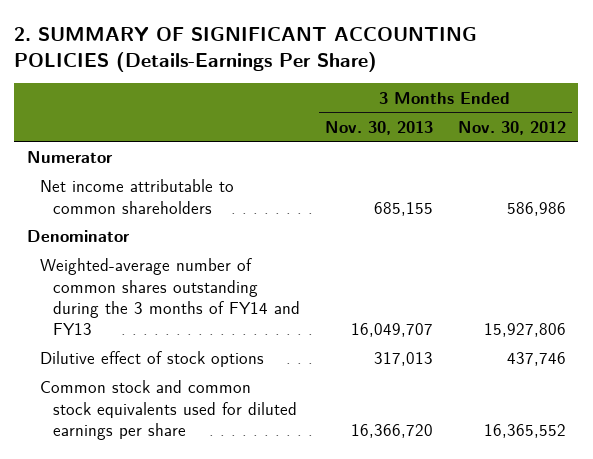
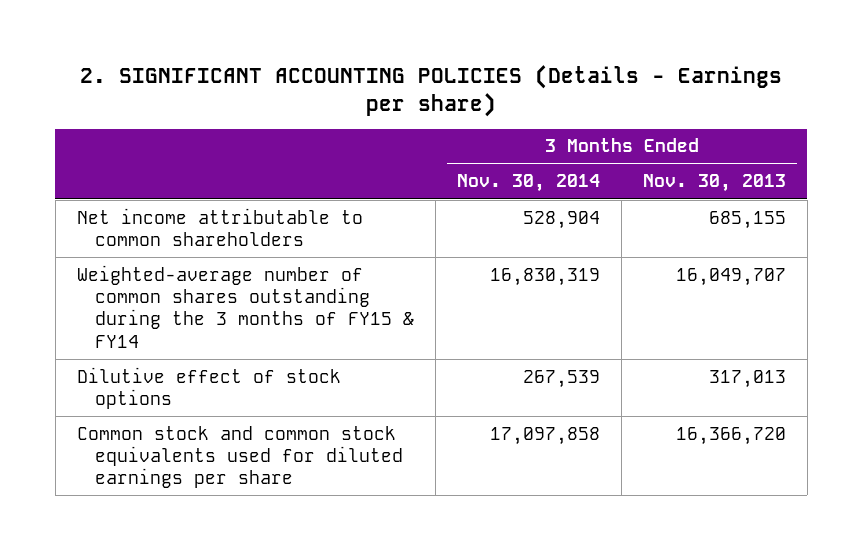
- 2. SUMMARY OF SIGNIFICANT ACCOUNTING POLICIES (Details-Earnings Per Share)
+ 2. SIGNIFICANT ACCOUNTING POLICIES (Details - Earnings per share)
- | 3 Months Ended Nov. 30, 2013 | 3 Months Ended Nov. 30, 2012
+ | 3 Months Ended Nov. 30, 2014 | 3 Months Ended Nov. 30, 2013
- Numerator
- Denominator
- Weighted-average number of common shares outstanding during the 3 months of FY14 and FY13 | 16,049,707 | 15,927,806
+ Weighted-average number of common shares outstanding during the 3 months of FY15 & FY14 | 16,830,319 | 16,049,707

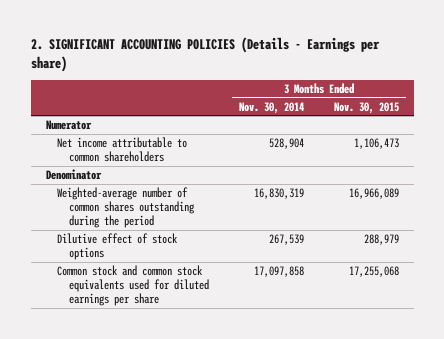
- | 3 Months Ended Nov. 30, 2014 | 3 Months Ended Nov. 30, 2013
+ | 3 Months Ended Nov. 30, 2014 | 3 Months Ended Nov. 30, 2015
+ Numerator
- Weighted-average number of common shares outstanding during the 3 months of FY15 & FY14 | 16,830,319 | 16,049,707
+ Denominator
+ Weighted-average number of common shares outstanding during the period | 16,830,319 | 16,966,089

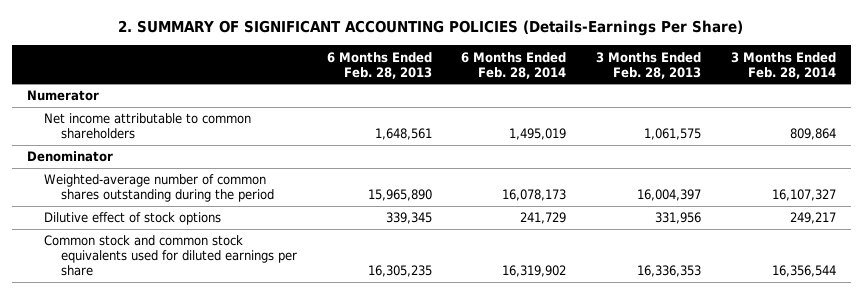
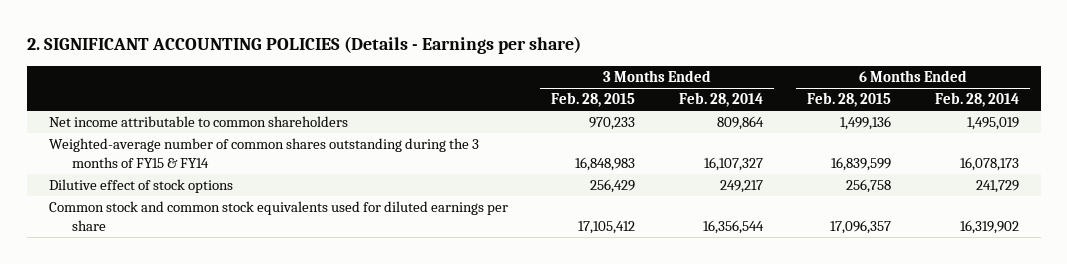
- 2. SUMMARY OF SIGNIFICANT ACCOUNTING POLICIES (Details-Earnings Per Share)
+ 2. SIGNIFICANT ACCOUNTING POLICIES (Details - Earnings per share)
- | 6 Months Ended Feb. 28, 2013 | 6 Months Ended Feb. 28, 2014 | 3 Months Ended Feb. 28, 2013 | 3 Months Ended Feb. 28, 2014
+ | 3 Months Ended Feb. 28, 2015 | 3 Months Ended Feb. 28, 2014 | 6 Months Ended Feb. 28, 2015 | 6 Months Ended Feb. 28, 2014
- Numerator
- Denominator
- Weighted-average number of common shares outstanding during the period | 15,965,890 | 16,078,173 | 16,004,397 | 16,107,327
+ Weighted-average number of common shares outstanding during the 3 months of FY15 & FY14 | 16,848,983 | 16,107,327 | 16,839,599 | 16,078,173

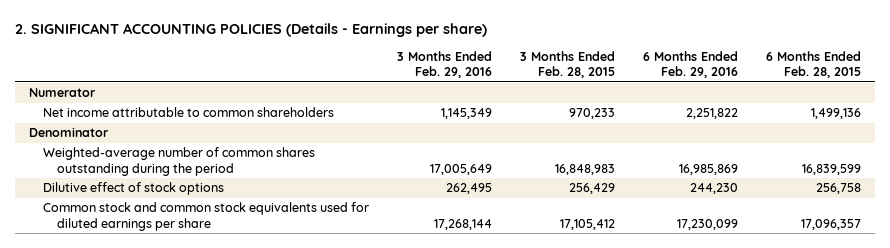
- | 3 Months Ended Feb. 28, 2015 | 3 Months Ended Feb. 28, 2014 | 6 Months Ended Feb. 28, 2015 | 6 Months Ended Feb. 28, 2014
+ | 3 Months Ended Feb. 29, 2016 | 3 Months Ended Feb. 28, 2015 | 6 Months Ended Feb. 29, 2016 | 6 Months Ended Feb. 28, 2015
+ Numerator
- Weighted-average number of common shares outstanding during the 3 months of FY15 & FY14 | 16,848,983 | 16,107,327 | 16,839,599 | 16,078,173
+ Denominator
+ Weighted-average number of common shares outstanding during the period | 17,005,649 | 16,848,983 | 16,985,869 | 16,839,599

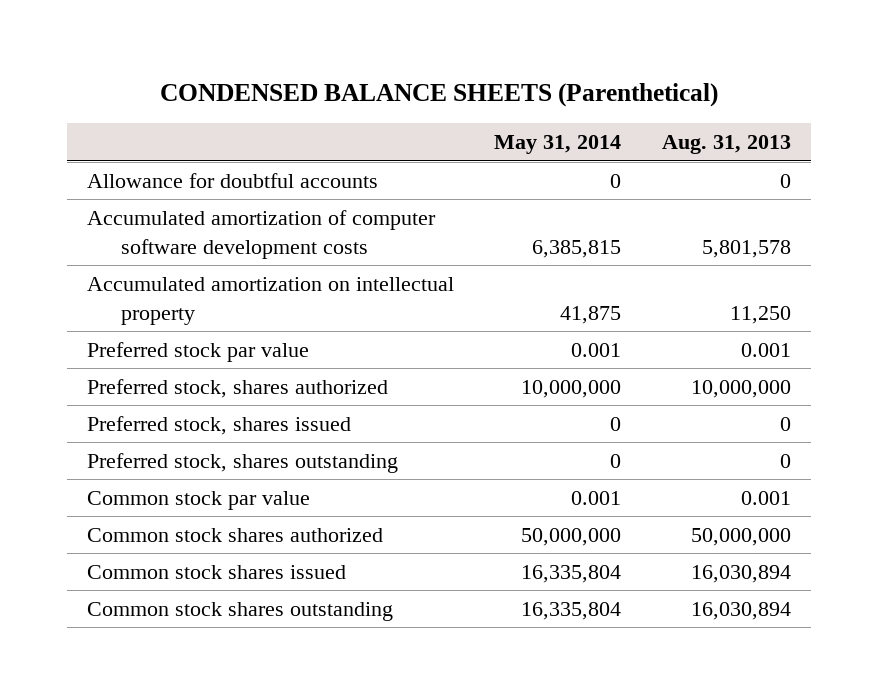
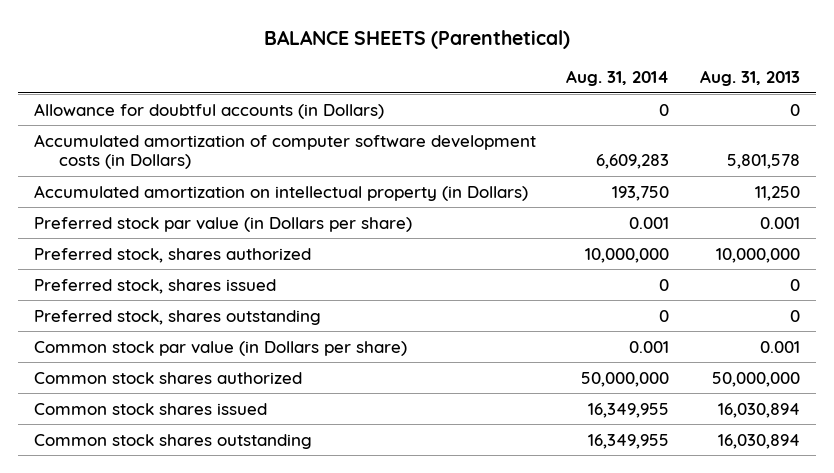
- CONDENSED BALANCE SHEETS (Parenthetical)
+ BALANCE SHEETS (Parenthetical)
- | May 31, 2014 | Aug. 31, 2013
+ | Aug. 31, 2014 | Aug. 31, 2013
- Allowance for doubtful accounts | 0 | 0
- Accumulated amortization of computer software development costs | 6,385,815 | 5,801,578
- Accumulated amortization on intellectual property | 41,875 | 11,250
- Preferred stock par value | 0.001 | 0.001
+ Allowance for doubtful accounts (in Dollars) | 0 | 0
+ Accumulated amortization of computer software development costs (in Dollars) | 6,609,283 | 5,801,578
+ Accumulated amortization on intellectual property (in Dollars) | 193,750 | 11,250
+ Preferred stock par value (in Dollars per share) | 0.001 | 0.001
- Common stock par value | 0.001 | 0.001
+ Common stock par value (in Dollars per share) | 0.001 | 0.001

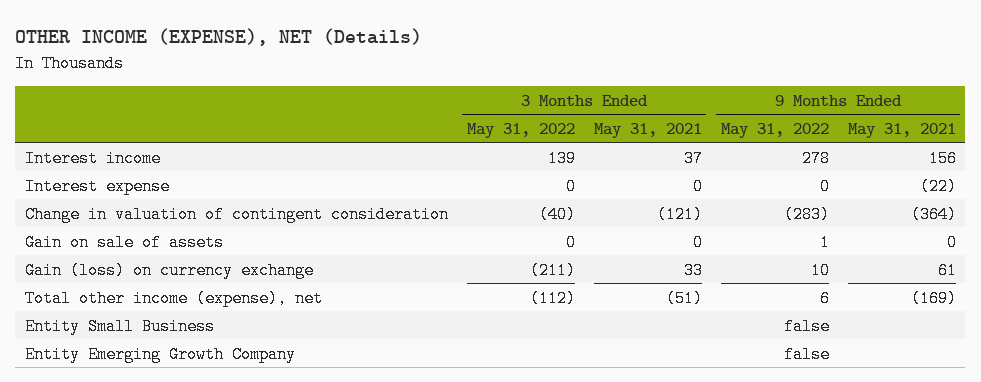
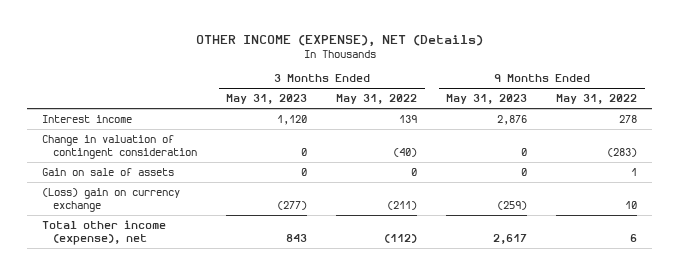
- | 3 Months Ended May 31, 2022 | 3 Months Ended May 31, 2021 | 9 Months Ended May 31, 2022 | 9 Months Ended May 31, 2021
+ | 3 Months Ended May 31, 2023 | 3 Months Ended May 31, 2022 | 9 Months Ended May 31, 2023 | 9 Months Ended May 31, 2022
- Interest expense | 0 | 0 | 0 | (22)
- Gain (loss) on currency exchange | (211) | 33 | 10 | 61
+ (Loss) gain on currency exchange | (277) | (211) | (259) | 10
- Entity Small Business | | | false |
- Entity Emerging Growth Company | | | false |

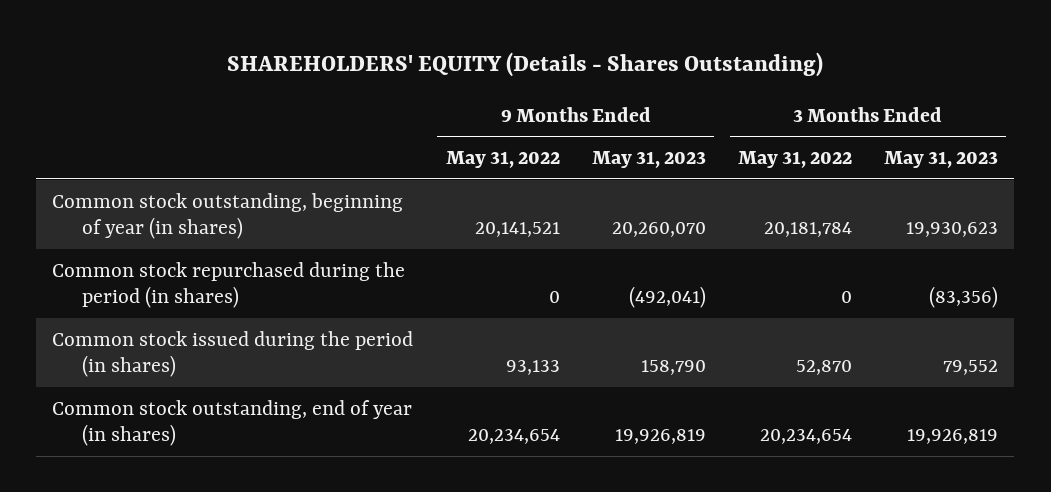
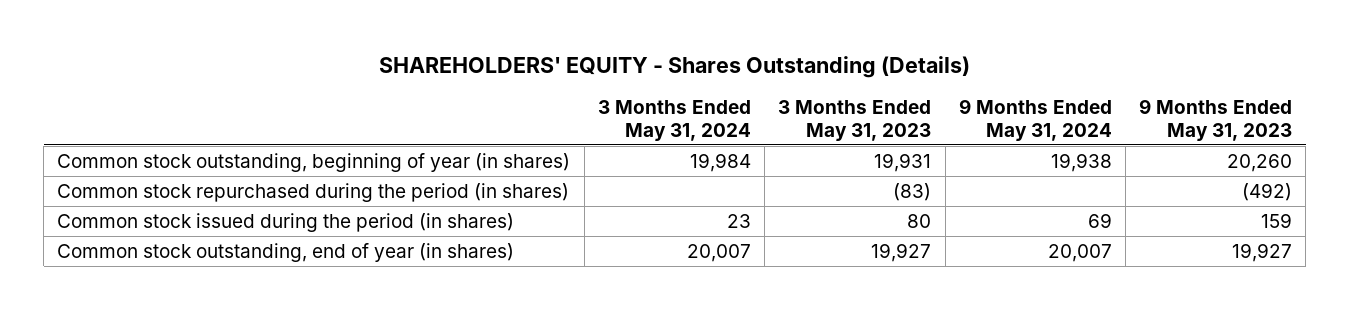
- SHAREHOLDERS' EQUITY (Details - Shares Outstanding)
+ SHAREHOLDERS' EQUITY - Shares Outstanding (Details)
- | 9 Months Ended May 31, 2022 | 9 Months Ended May 31, 2023 | 3 Months Ended May 31, 2022 | 3 Months Ended May 31, 2023
+ | 3 Months Ended May 31, 2024 | 3 Months Ended May 31, 2023 | 9 Months Ended May 31, 2024 | 9 Months Ended May 31, 2023
- Common stock outstanding, beginning of year (in shares) | 20,141,521 | 20,260,070 | 20,181,784 | 19,930,623
- Common stock repurchased during the period (in shares) | 0 | (492,041) | 0 | (83,356)
- Common stock issued during the period (in shares) | 93,133 | 158,790 | 52,870 | 79,552
- Common stock outstanding, end of year (in shares) | 20,234,654 | 19,926,819 | 20,234,654 | 19,926,819
+ Common stock outstanding, beginning of year (in shares) | 19,984 | 19,931 | 19,938 | 20,260
+ Common stock repurchased during the period (in shares) | | (83) | | (492)
+ Common stock issued during the period (in shares) | 23 | 80 | 69 | 159
+ Common stock outstanding, end of year (in shares) | 20,007 | 19,927 | 20,007 | 19,927

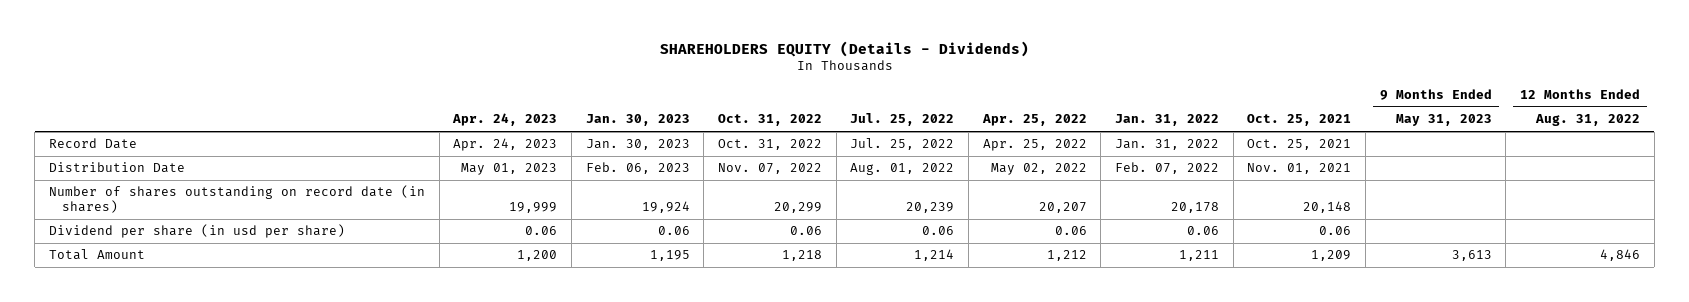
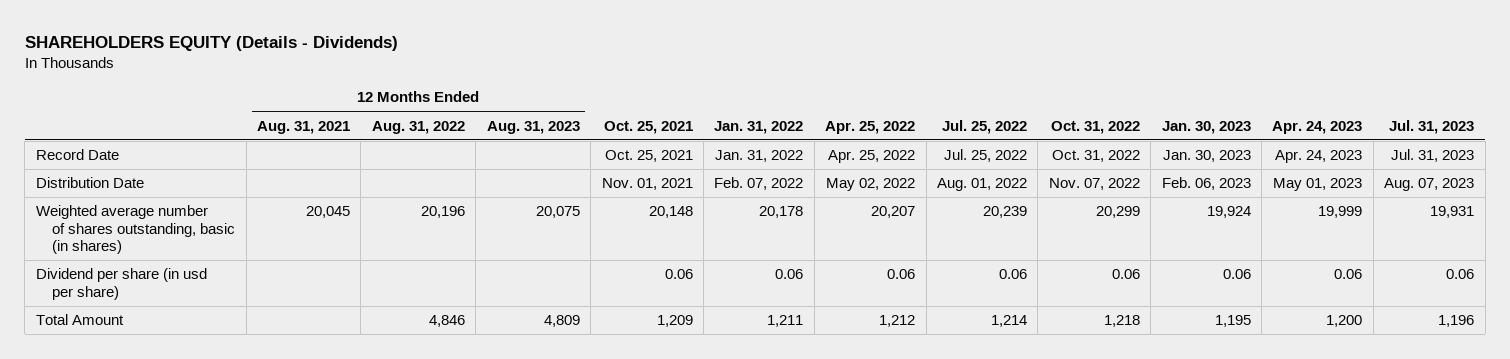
- | Apr. 24, 2023 | Jan. 30, 2023 | Oct. 31, 2022 | Jul. 25, 2022 | Apr. 25, 2022 | Jan. 31, 2022 | Oct. 25, 2021 | 9 Months Ended May 31, 2023 | 12 Months Ended Aug. 31, 2022
+ | 12 Months Ended Aug. 31, 2021 | 12 Months Ended Aug. 31, 2022 | 12 Months Ended Aug. 31, 2023 | Oct. 25, 2021 | Jan. 31, 2022 | Apr. 25, 2022 | Jul. 25, 2022 | Oct. 31, 2022 | Jan. 30, 2023 | Apr. 24, 2023 | Jul. 31, 2023
- Number of shares outstanding on record date (in shares) | 19,999 | 19,924 | 20,299 | 20,239 | 20,207 | 20,178 | 20,148 | |
+ Weighted average number of shares outstanding, basic (in shares) | 20,045 | 20,196 | 20,075 | 20,148 | 20,178 | 20,207 | 20,239 | 20,299 | 19,924 | 19,999 | 19,931

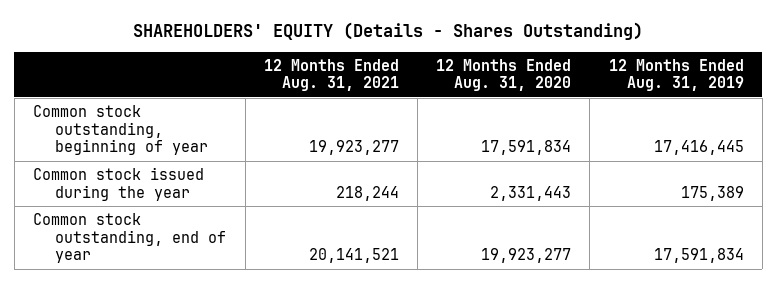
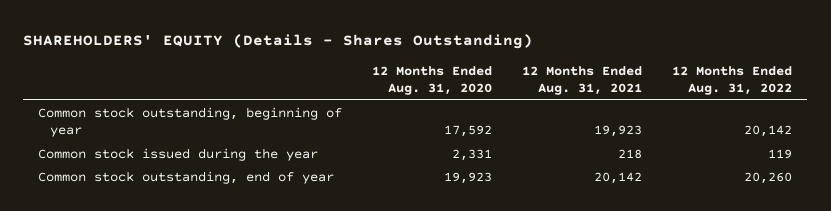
- | 12 Months Ended Aug. 31, 2021 | 12 Months Ended Aug. 31, 2020 | 12 Months Ended Aug. 31, 2019
+ | 12 Months Ended Aug. 31, 2020 | 12 Months Ended Aug. 31, 2021 | 12 Months Ended Aug. 31, 2022
- Common stock outstanding, beginning of year | 19,923,277 | 17,591,834 | 17,416,445
- Common stock issued during the year | 218,244 | 2,331,443 | 175,389
- Common stock outstanding, end of year | 20,141,521 | 19,923,277 | 17,591,834
+ Common stock outstanding, beginning of year | 17,592 | 19,923 | 20,142
+ Common stock issued during the year | 2,331 | 218 | 119
+ Common stock outstanding, end of year | 19,923 | 20,142 | 20,260

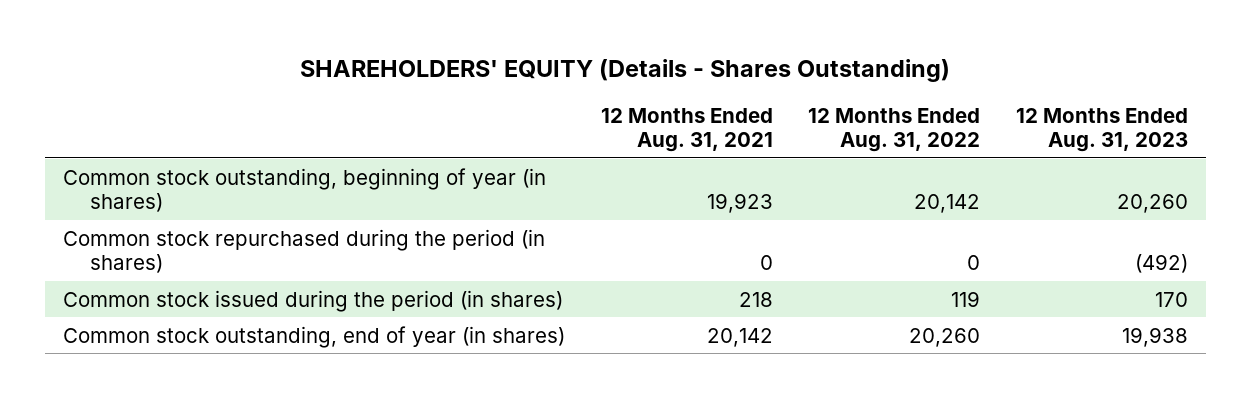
- | 12 Months Ended Aug. 31, 2020 | 12 Months Ended Aug. 31, 2021 | 12 Months Ended Aug. 31, 2022
+ | 12 Months Ended Aug. 31, 2021 | 12 Months Ended Aug. 31, 2022 | 12 Months Ended Aug. 31, 2023
- Common stock outstanding, beginning of year | 17,592 | 19,923 | 20,142
- Common stock issued during the year | 2,331 | 218 | 119
- Common stock outstanding, end of year | 19,923 | 20,142 | 20,260
+ Common stock outstanding, beginning of year (in shares) | 19,923 | 20,142 | 20,260
+ Common stock repurchased during the period (in shares) | 0 | 0 | (492)
+ Common stock issued during the period (in shares) | 218 | 119 | 170
+ Common stock outstanding, end of year (in shares) | 20,142 | 20,260 | 19,938

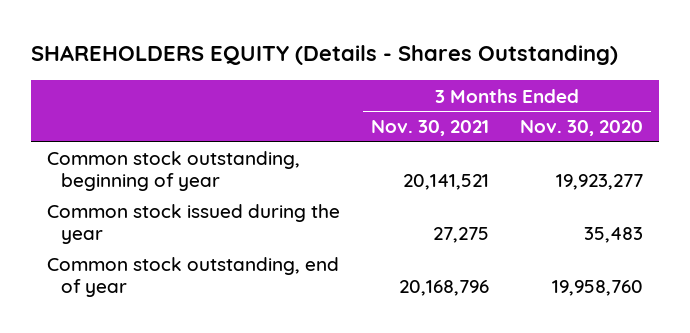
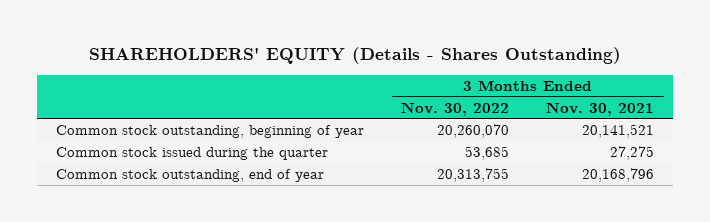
- SHAREHOLDERS EQUITY (Details - Shares Outstanding)
+ SHAREHOLDERS' EQUITY (Details - Shares Outstanding)
- | 3 Months Ended Nov. 30, 2021 | 3 Months Ended Nov. 30, 2020
+ | 3 Months Ended Nov. 30, 2022 | 3 Months Ended Nov. 30, 2021
- Common stock issued during the year | 27,275 | 35,483
+ Common stock issued during the quarter | 53,685 | 27,275

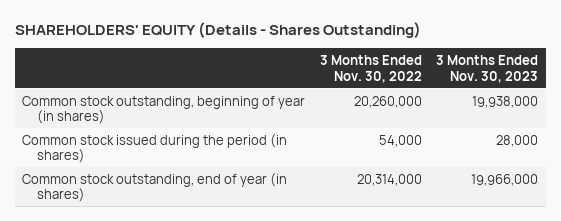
- | 3 Months Ended Nov. 30, 2022 | 3 Months Ended Nov. 30, 2021
+ | 3 Months Ended Nov. 30, 2022 | 3 Months Ended Nov. 30, 2023
- Common stock outstanding, beginning of year | 20,260,070 | 20,141,521
- Common stock issued during the quarter | 53,685 | 27,275
- Common stock outstanding, end of year | 20,313,755 | 20,168,796
+ Common stock outstanding, beginning of year (in shares) | 20,260,000 | 19,938,000
+ Common stock issued during the period (in shares) | 54,000 | 28,000
+ Common stock outstanding, end of year (in shares) | 20,314,000 | 19,966,000

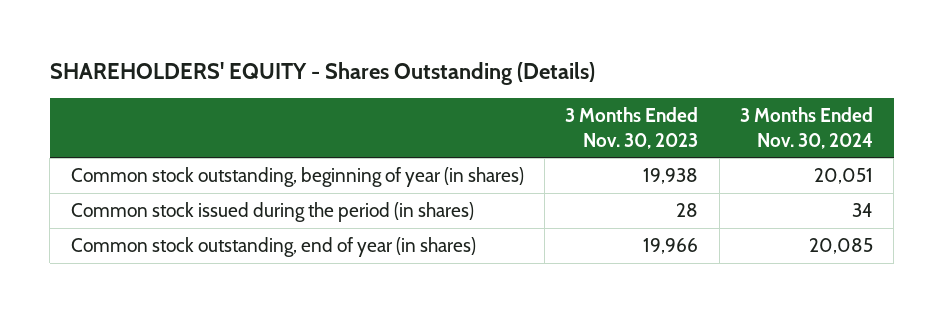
- SHAREHOLDERS' EQUITY (Details - Shares Outstanding)
+ SHAREHOLDERS' EQUITY - Shares Outstanding (Details)
- | 3 Months Ended Nov. 30, 2022 | 3 Months Ended Nov. 30, 2023
+ | 3 Months Ended Nov. 30, 2023 | 3 Months Ended Nov. 30, 2024
- Common stock outstanding, beginning of year (in shares) | 20,260,000 | 19,938,000
- Common stock issued during the period (in shares) | 54,000 | 28,000
- Common stock outstanding, end of year (in shares) | 20,314,000 | 19,966,000
+ Common stock outstanding, beginning of year (in shares) | 19,938 | 20,051
+ Common stock issued during the period (in shares) | 28 | 34
+ Common stock outstanding, end of year (in shares) | 19,966 | 20,085

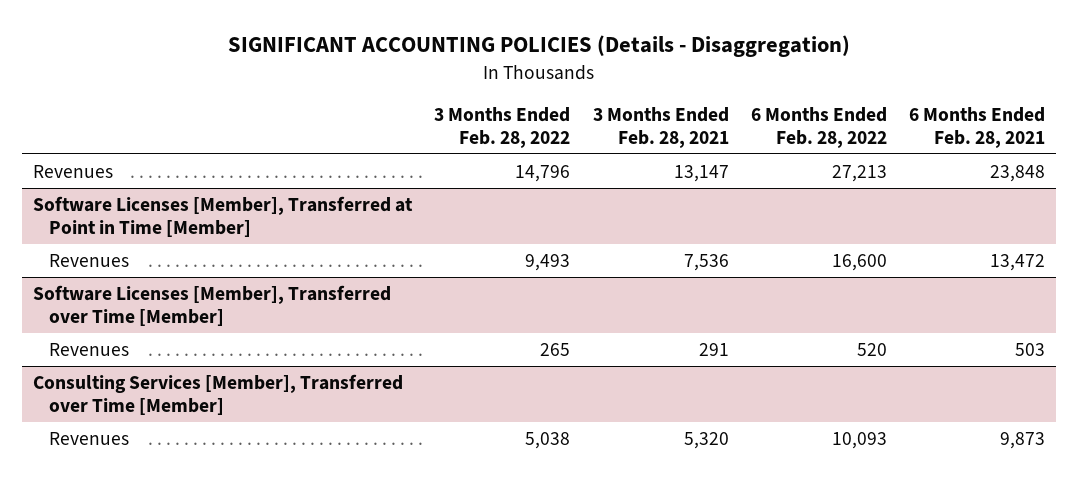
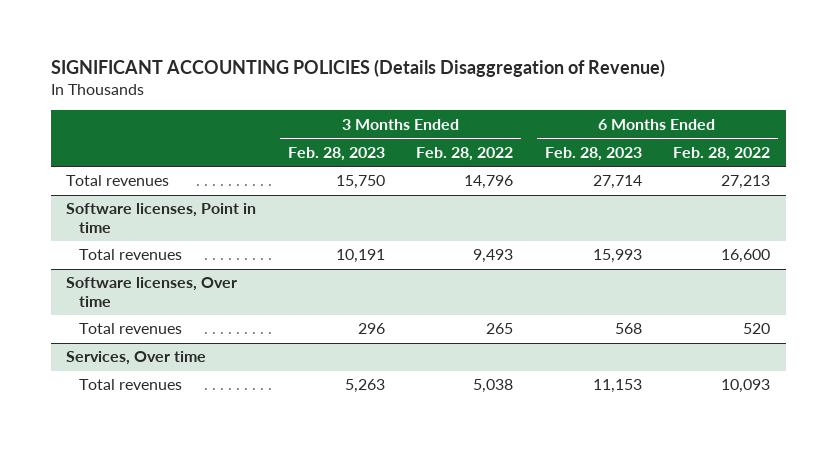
- SIGNIFICANT ACCOUNTING POLICIES (Details - Disaggregation)
+ SIGNIFICANT ACCOUNTING POLICIES (Details Disaggregation of Revenue)
- | 3 Months Ended Feb. 28, 2022 | 3 Months Ended Feb. 28, 2021 | 6 Months Ended Feb. 28, 2022 | 6 Months Ended Feb. 28, 2021
+ | 3 Months Ended Feb. 28, 2023 | 3 Months Ended Feb. 28, 2022 | 6 Months Ended Feb. 28, 2023 | 6 Months Ended Feb. 28, 2022
- Revenues | 14,796 | 13,147 | 27,213 | 23,848
- Software Licenses [Member], Transferred at Point in Time [Member]
- Revenues | 9,493 | 7,536 | 16,600 | 13,472
- Software Licenses [Member], Transferred over Time [Member]
- Revenues | 265 | 291 | 520 | 503
- Consulting Services [Member], Transferred over Time [Member]
- Revenues | 5,038 | 5,320 | 10,093 | 9,873
+ Total revenues | 15,750 | 14,796 | 27,714 | 27,213
+ Software licenses, Point in time
+ Total revenues | 10,191 | 9,493 | 15,993 | 16,600
+ Software licenses, Over time
+ Total revenues | 296 | 265 | 568 | 520
+ Services, Over time
+ Total revenues | 5,263 | 5,038 | 11,153 | 10,093

